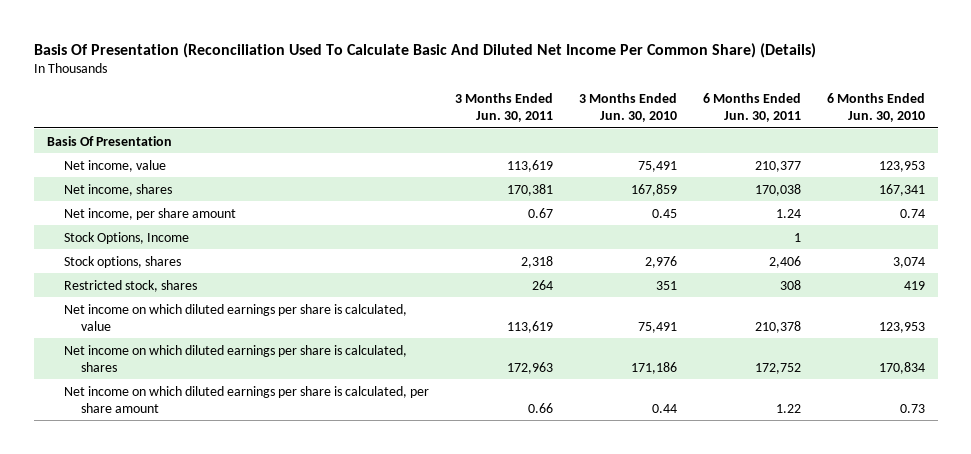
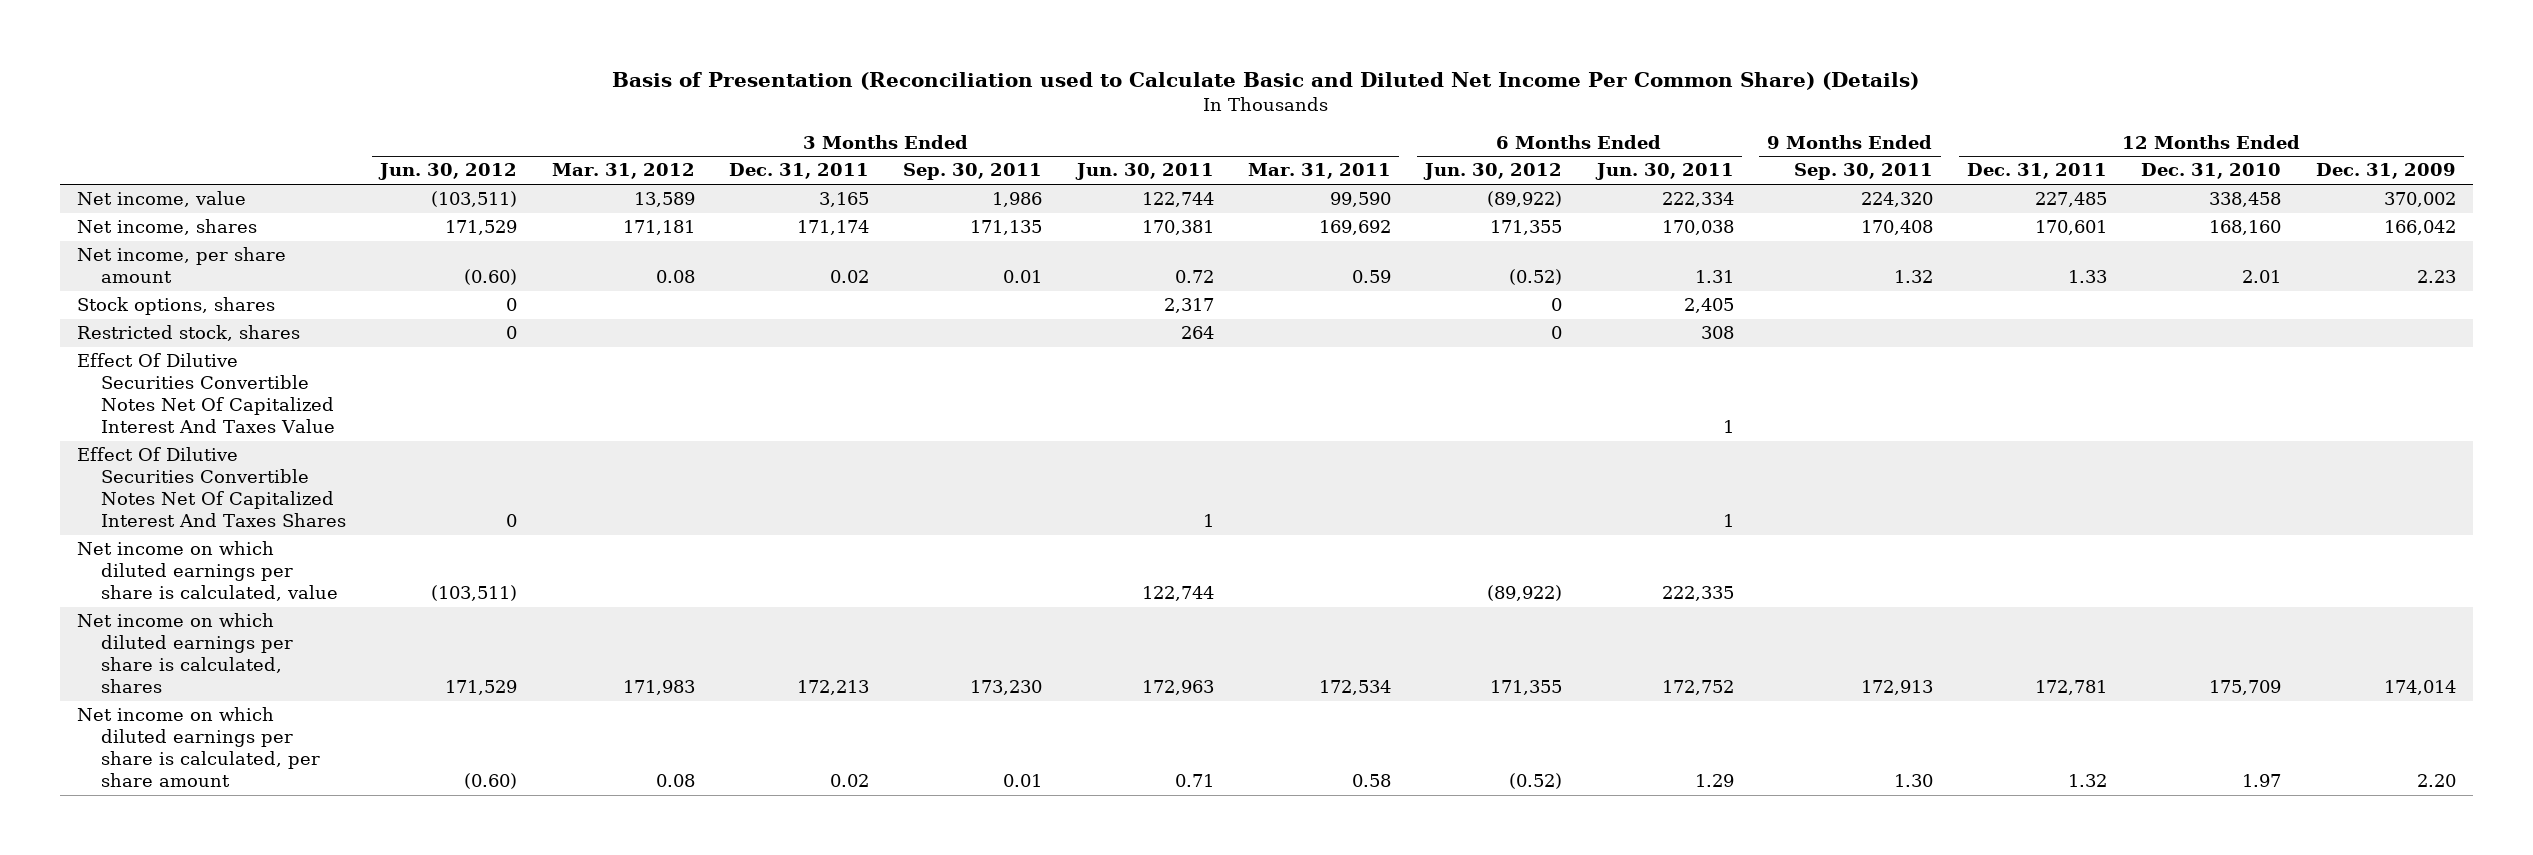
- Basis Of Presentation (Reconciliation Used To Calculate Basic And Diluted Net Income Per Common Share) (Details)
+ Basis of Presentation (Reconciliation used to Calculate Basic and Diluted Net Income Per Common Share) (Details)
- | 3 Months Ended Jun. 30, 2011 | 3 Months Ended Jun. 30, 2010 | 6 Months Ended Jun. 30, 2011 | 6 Months Ended Jun. 30, 2010
+ | 3 Months Ended Jun. 30, 2012 | 3 Months Ended Mar. 31, 2012 | 3 Months Ended Dec. 31, 2011 | 3 Months Ended Sep. 30, 2011 | 3 Months Ended Jun. 30, 2011 | 3 Months Ended Mar. 31, 2011 | 6 Months Ended Jun. 30, 2012 | 6 Months Ended Jun. 30, 2011 | 9 Months Ended Sep. 30, 2011 | 12 Months Ended Dec. 31, 2011 | 12 Months Ended Dec. 31, 2010 | 12 Months Ended Dec. 31, 2009
- Basis Of Presentation
- Net income, value | 113,619 | 75,491 | 210,377 | 123,953
+ Net income, value | (103,511) | 13,589 | 3,165 | 1,986 | 122,744 | 99,590 | (89,922) | 222,334 | 224,320 | 227,485 | 338,458 | 370,002
- Net income, per share amount | 0.67 | 0.45 | 1.24 | 0.74
- Stock Options, Income | | | 1 |
- Stock options, shares | 2,318 | 2,976 | 2,406 | 3,074
+ Net income, per share amount | (0.60) | 0.08 | 0.02 | 0.01 | 0.72 | 0.59 | (0.52) | 1.31 | 1.32 | 1.33 | 2.01 | 2.23
+ Stock options, shares | 0 | | | | 2,317 | | 0 | 2,405 | | | |
- Net income on which diluted earnings per share is calculated, value | 113,619 | 75,491 | 210,378 | 123,953
+ Effect Of Dilutive Securities Convertible Notes Net Of Capitalized Interest And Taxes Value | | | | | | | | 1 | | | |
+ Effect Of Dilutive Securities Convertible Notes Net Of Capitalized Interest And Taxes Shares | 0 | | | | 1 | | | 1 | | | |
+ Net income on which diluted earnings per share is calculated, value | (103,511) | | | | 122,744 | | (89,922) | 222,335 | | | |
- Net income on which diluted earnings per share is calculated, per share amount | 0.66 | 0.44 | 1.22 | 0.73
+ Net income on which diluted earnings per share is calculated, per share amount | (0.60) | 0.08 | 0.02 | 0.01 | 0.71 | 0.58 | (0.52) | 1.29 | 1.30 | 1.32 | 1.97 | 2.20

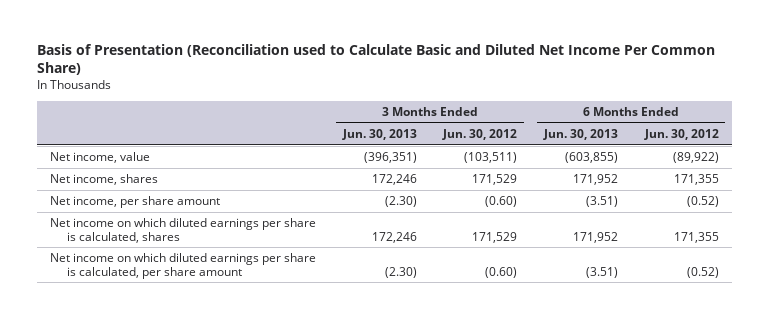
- Basis of Presentation (Reconciliation used to Calculate Basic and Diluted Net Income Per Common Share) (Details)
+ Basis of Presentation (Reconciliation used to Calculate Basic and Diluted Net Income Per Common Share)
- | 3 Months Ended Jun. 30, 2012 | 3 Months Ended Mar. 31, 2012 | 3 Months Ended Dec. 31, 2011 | 3 Months Ended Sep. 30, 2011 | 3 Months Ended Jun. 30, 2011 | 3 Months Ended Mar. 31, 2011 | 6 Months Ended Jun. 30, 2012 | 6 Months Ended Jun. 30, 2011 | 9 Months Ended Sep. 30, 2011 | 12 Months Ended Dec. 31, 2011 | 12 Months Ended Dec. 31, 2010 | 12 Months Ended Dec. 31, 2009
+ | 3 Months Ended Jun. 30, 2013 | 3 Months Ended Jun. 30, 2012 | 6 Months Ended Jun. 30, 2013 | 6 Months Ended Jun. 30, 2012
- Stock options, shares | 0 | | | | 2,317 | | 0 | 2,405 | | | |
- Restricted stock, shares | 0 | | | | 264 | | 0 | 308 | | | |
- Effect Of Dilutive Securities Convertible Notes Net Of Capitalized Interest And Taxes Value | | | | | | | | 1 | | | |
- Effect Of Dilutive Securities Convertible Notes Net Of Capitalized Interest And Taxes Shares | 0 | | | | 1 | | | 1 | | | |
- Net income on which diluted earnings per share is calculated, value | (103,511) | | | | 122,744 | | (89,922) | 222,335 | | | |

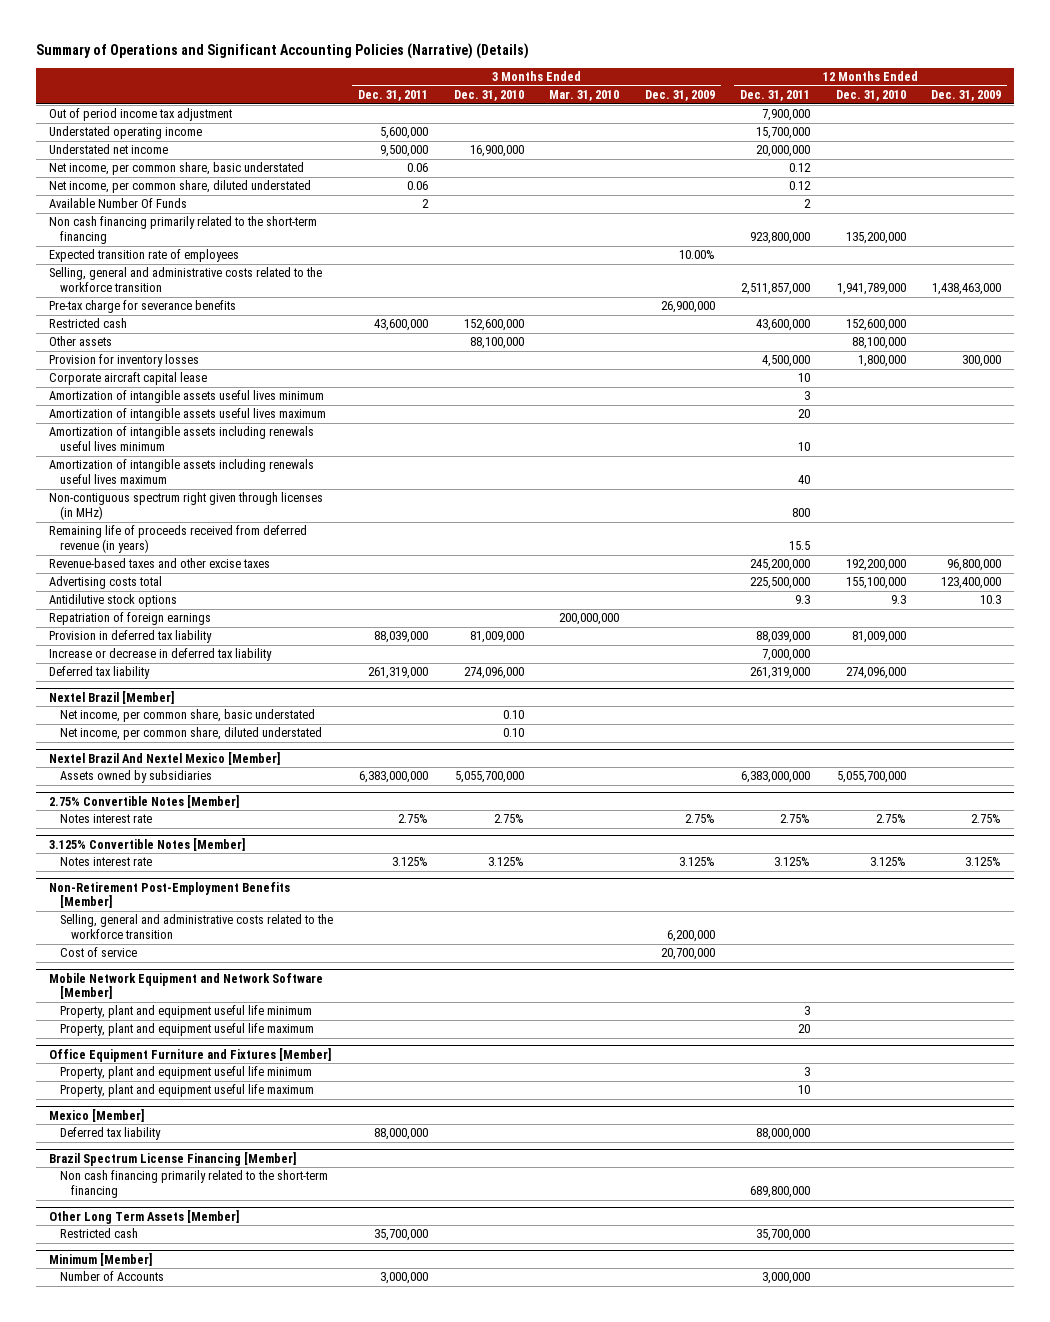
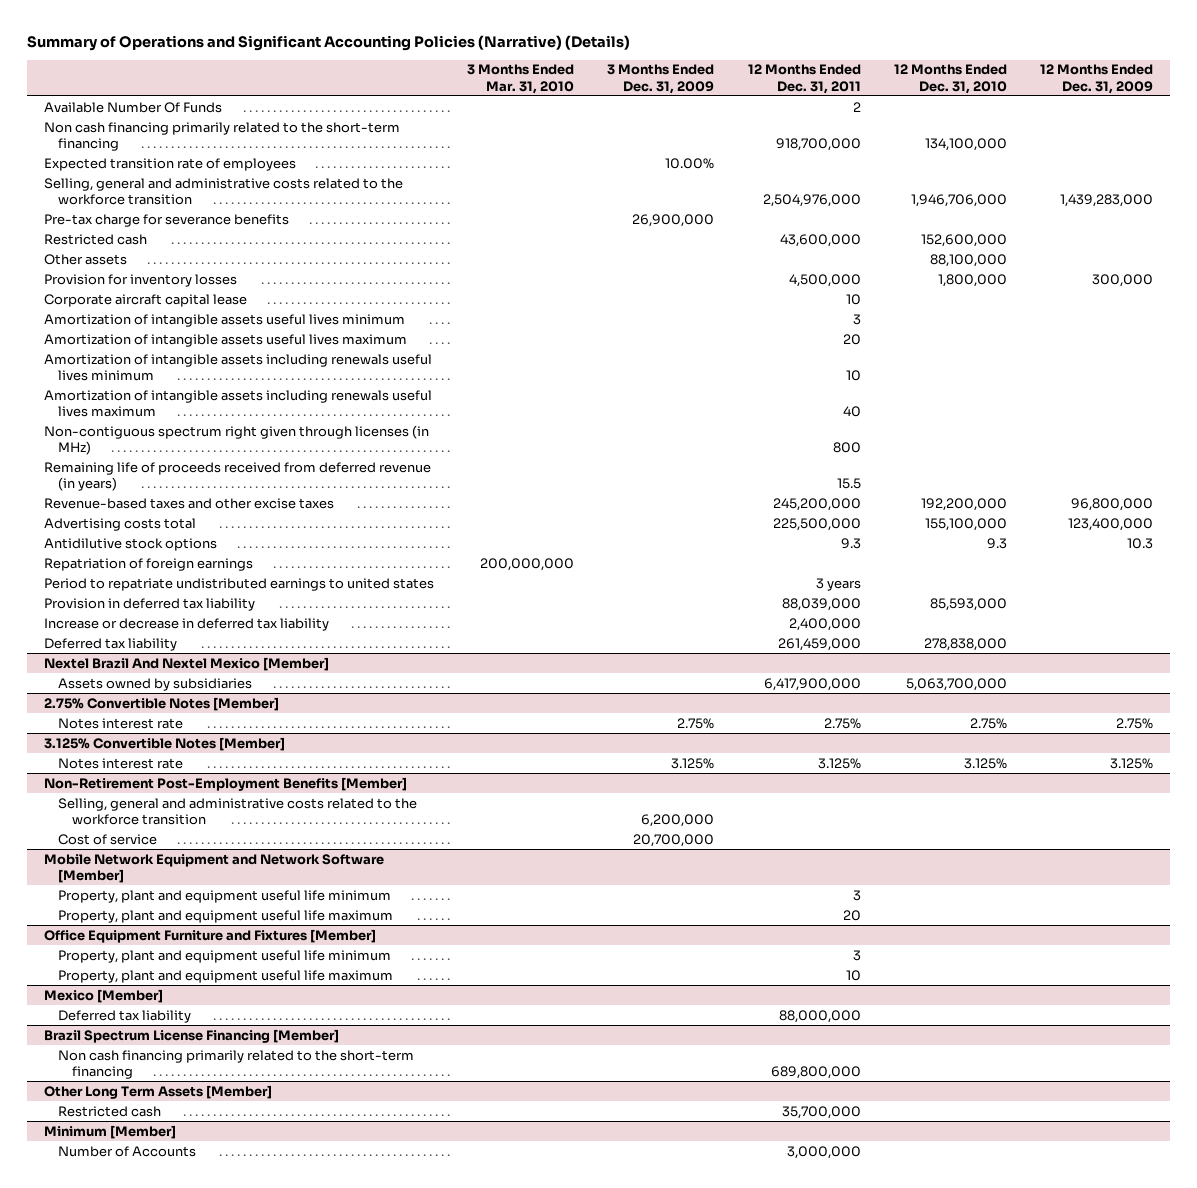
- | 3 Months Ended Dec. 31, 2011 | 3 Months Ended Dec. 31, 2010 | 3 Months Ended Mar. 31, 2010 | 3 Months Ended Dec. 31, 2009 | 12 Months Ended Dec. 31, 2011 | 12 Months Ended Dec. 31, 2010 | 12 Months Ended Dec. 31, 2009
+ | 3 Months Ended Mar. 31, 2010 | 3 Months Ended Dec. 31, 2009 | 12 Months Ended Dec. 31, 2011 | 12 Months Ended Dec. 31, 2010 | 12 Months Ended Dec. 31, 2009
- Out of period income tax adjustment | | | | | 7,900,000 | |
- Understated operating income | 5,600,000 | | | | 15,700,000 | |
- Understated net income | 9,500,000 | 16,900,000 | | | 20,000,000 | |
- Net income, per common share, basic understated | 0.06 | | | | 0.12 | |
- Net income, per common share, diluted understated | 0.06 | | | | 0.12 | |
- Non cash financing primarily related to the short-term financing | | | | | 923,800,000 | 135,200,000 |
+ Non cash financing primarily related to the short-term financing | | | 918,700,000 | 134,100,000 |
- Selling, general and administrative costs related to the workforce transition | | | | | 2,511,857,000 | 1,941,789,000 | 1,438,463,000
+ Selling, general and administrative costs related to the workforce transition | | | 2,504,976,000 | 1,946,706,000 | 1,439,283,000
- Provision in deferred tax liability | 88,039,000 | 81,009,000 | | | 88,039,000 | 81,009,000 |
- Increase or decrease in deferred tax liability | | | | | 7,000,000 | |
- Deferred tax liability | 261,319,000 | 274,096,000 | | | 261,319,000 | 274,096,000 |
- Nextel Brazil [Member]
- Net income, per common share, basic understated | | 0.10 | | | | |
- Net income, per common share, diluted understated | | 0.10 | | | | |
+ Period to repatriate undistributed earnings to united states | | | 3 years | |
+ Provision in deferred tax liability | | | 88,039,000 | 85,593,000 |
+ Increase or decrease in deferred tax liability | | | 2,400,000 | |
+ Deferred tax liability | | | 261,459,000 | 278,838,000 |
@ Nextel Brazil And Nextel Mexico [Member]
- Assets owned by subsidiaries | 6,383,000,000 | 5,055,700,000 | | | 6,383,000,000 | 5,055,700,000 |
+ Assets owned by subsidiaries | | | 6,417,900,000 | 5,063,700,000 |

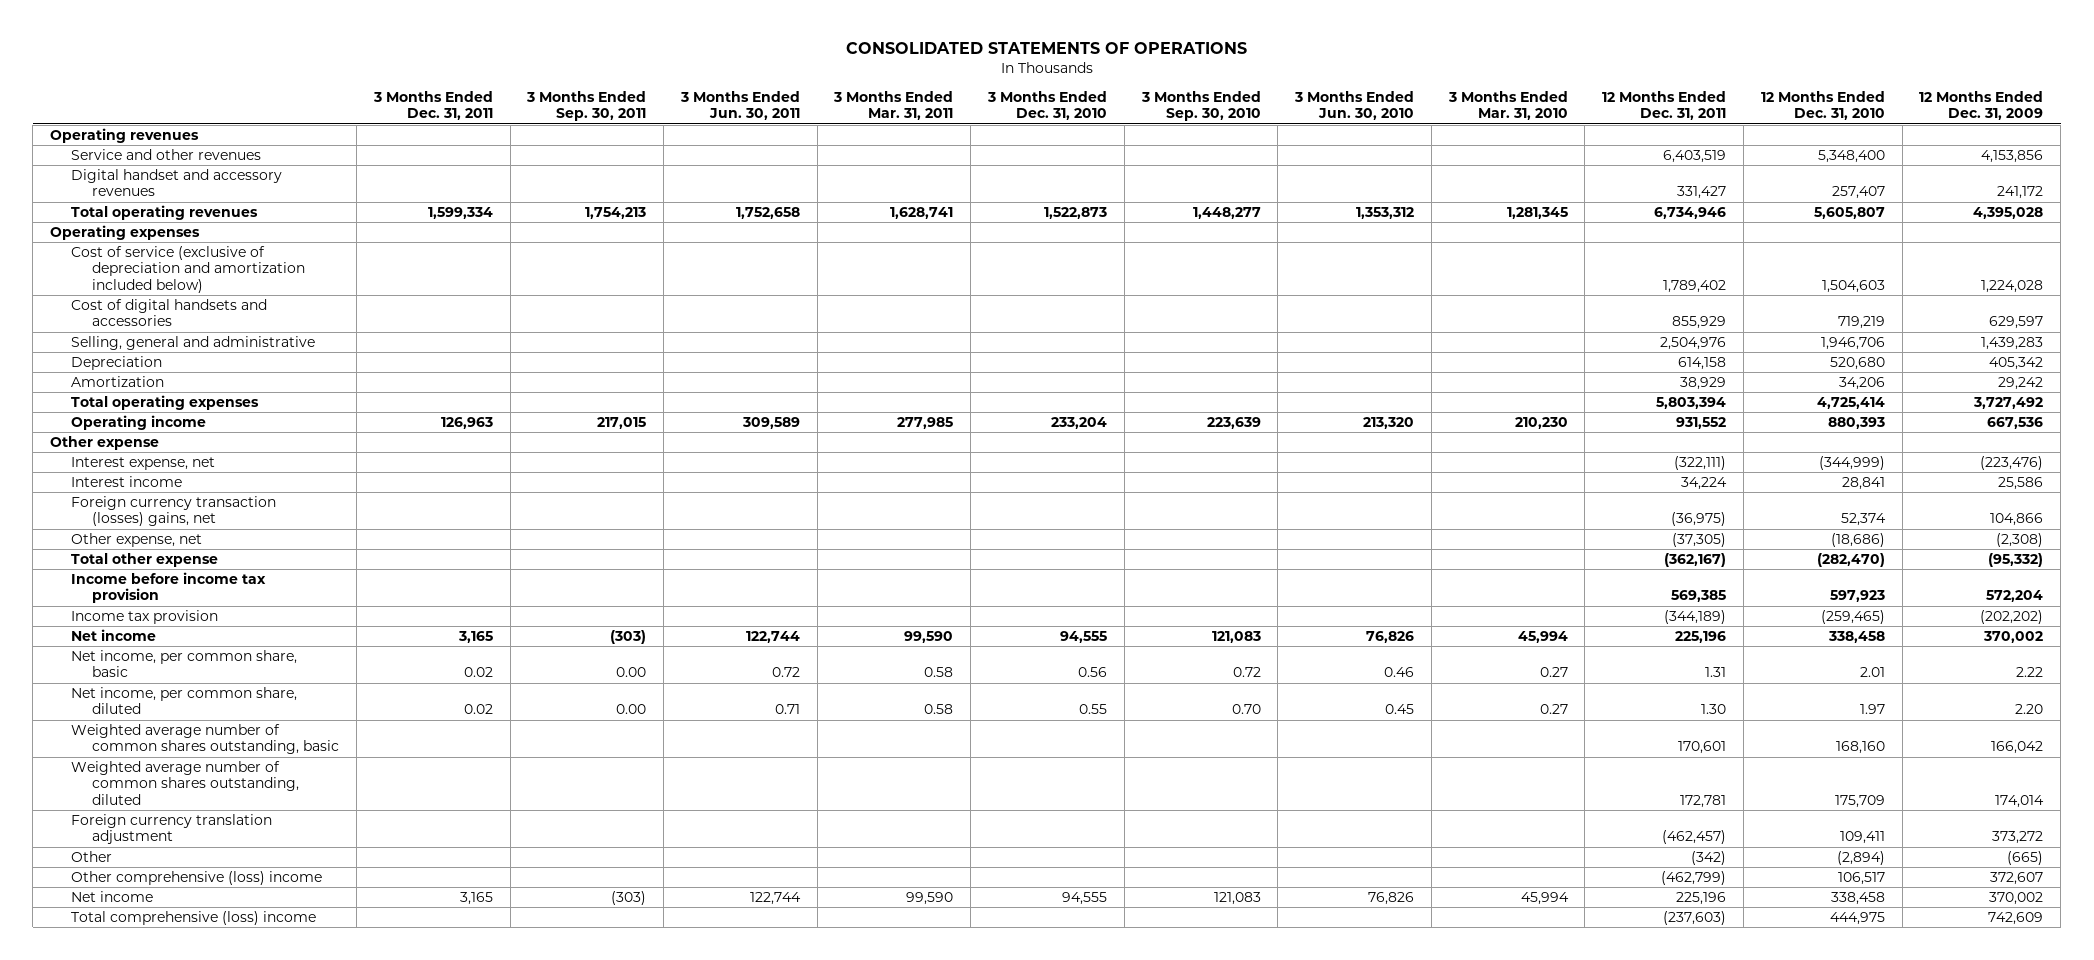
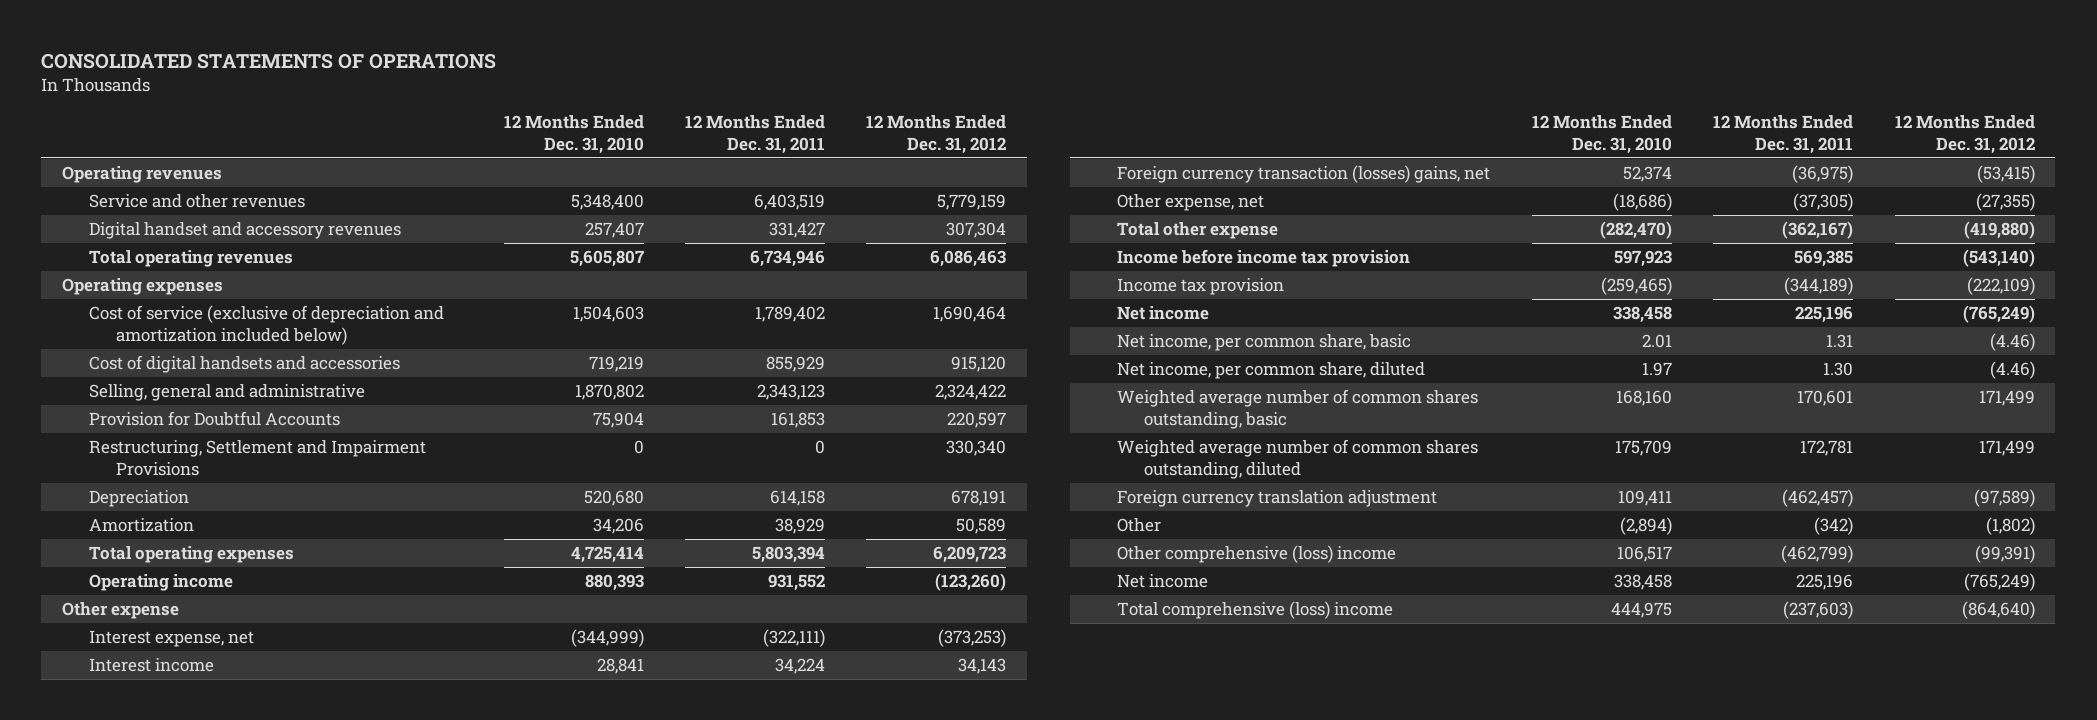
- | 3 Months Ended Dec. 31, 2011 | 3 Months Ended Sep. 30, 2011 | 3 Months Ended Jun. 30, 2011 | 3 Months Ended Mar. 31, 2011 | 3 Months Ended Dec. 31, 2010 | 3 Months Ended Sep. 30, 2010 | 3 Months Ended Jun. 30, 2010 | 3 Months Ended Mar. 31, 2010 | 12 Months Ended Dec. 31, 2011 | 12 Months Ended Dec. 31, 2010 | 12 Months Ended Dec. 31, 2009
+ | 12 Months Ended Dec. 31, 2010 | 12 Months Ended Dec. 31, 2011 | 12 Months Ended Dec. 31, 2012
- Selling, general and administrative | | | | | | | | | 2,504,976 | 1,946,706 | 1,439,283
+ Selling, general and administrative | 1,870,802 | 2,343,123 | 2,324,422
+ Provision for Doubtful Accounts | 75,904 | 161,853 | 220,597
+ Restructuring, Settlement and Impairment Provisions | 0 | 0 | 330,340

